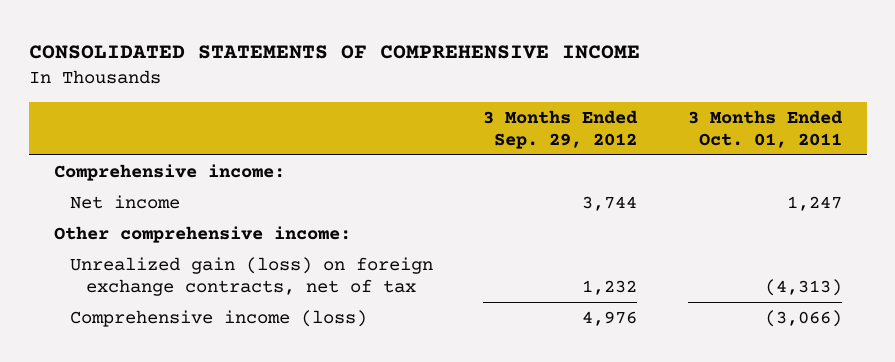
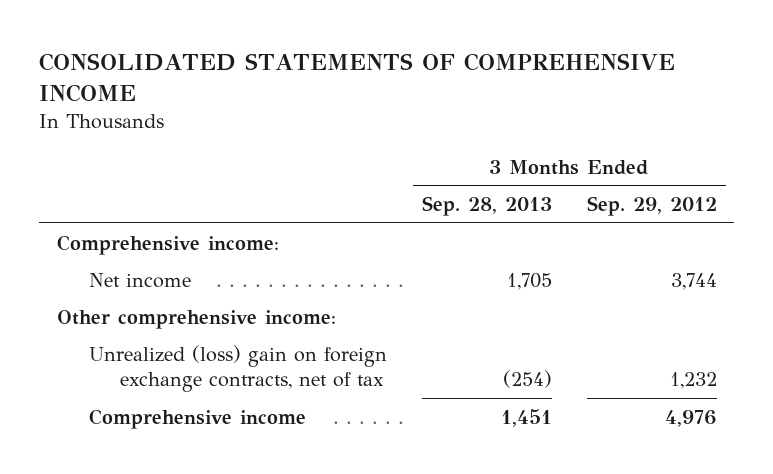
- | 3 Months Ended Sep. 29, 2012 | 3 Months Ended Oct. 01, 2011
+ | 3 Months Ended Sep. 28, 2013 | 3 Months Ended Sep. 29, 2012
- Unrealized gain (loss) on foreign exchange contracts, net of tax | 1,232 | (4,313)
- Comprehensive income (loss) | 4,976 | (3,066)
+ Unrealized (loss) gain on foreign exchange contracts, net of tax | (254) | 1,232
+ Comprehensive income | 1,451 | 4,976

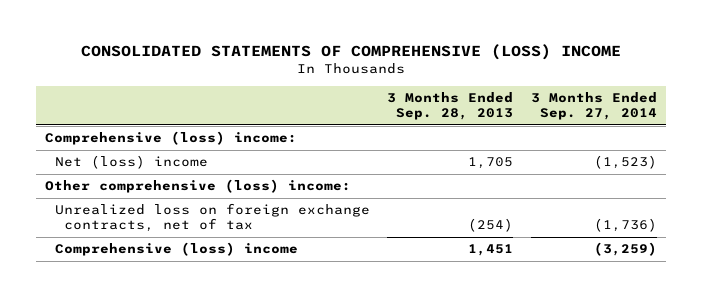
- CONSOLIDATED STATEMENTS OF COMPREHENSIVE INCOME
+ CONSOLIDATED STATEMENTS OF COMPREHENSIVE (LOSS) INCOME
- | 3 Months Ended Sep. 28, 2013 | 3 Months Ended Sep. 29, 2012
+ | 3 Months Ended Sep. 28, 2013 | 3 Months Ended Sep. 27, 2014
- Comprehensive income:
- Net income | 1,705 | 3,744
- Other comprehensive income:
- Unrealized (loss) gain on foreign exchange contracts, net of tax | (254) | 1,232
- Comprehensive income | 1,451 | 4,976
+ Comprehensive (loss) income:
+ Net (loss) income | 1,705 | (1,523)
+ Other comprehensive (loss) income:
+ Unrealized loss on foreign exchange contracts, net of tax | (254) | (1,736)
+ Comprehensive (loss) income | 1,451 | (3,259)

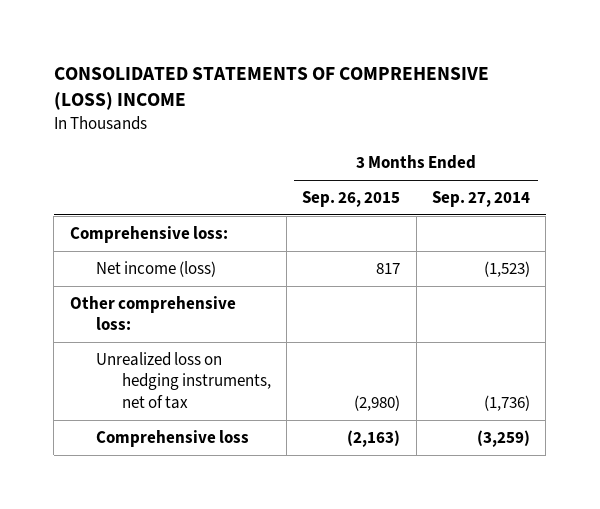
- | 3 Months Ended Sep. 28, 2013 | 3 Months Ended Sep. 27, 2014
+ | 3 Months Ended Sep. 26, 2015 | 3 Months Ended Sep. 27, 2014
- Comprehensive (loss) income:
- Net (loss) income | 1,705 | (1,523)
- Other comprehensive (loss) income:
- Unrealized loss on foreign exchange contracts, net of tax | (254) | (1,736)
- Comprehensive (loss) income | 1,451 | (3,259)
+ Comprehensive loss:
+ Net income (loss) | 817 | (1,523)
+ Other comprehensive loss:
+ Unrealized loss on hedging instruments, net of tax | (2,980) | (1,736)
+ Comprehensive loss | (2,163) | (3,259)

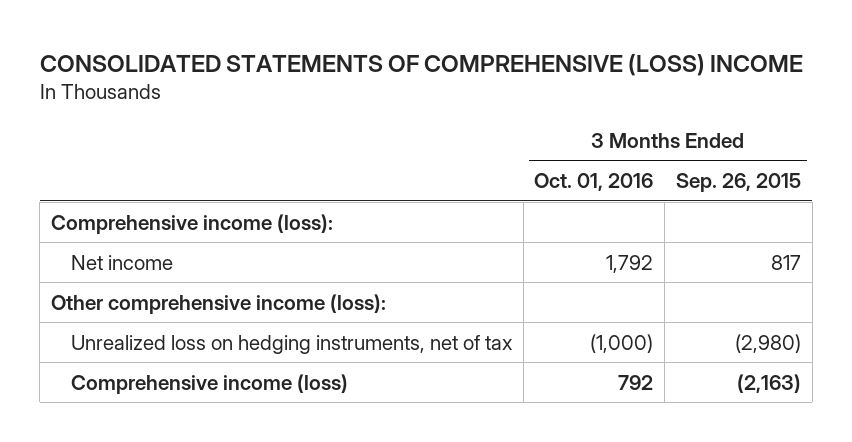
- | 3 Months Ended Sep. 26, 2015 | 3 Months Ended Sep. 27, 2014
+ | 3 Months Ended Oct. 01, 2016 | 3 Months Ended Sep. 26, 2015
- Comprehensive loss:
- Net income (loss) | 817 | (1,523)
- Other comprehensive loss:
+ Comprehensive income (loss):
+ Net income | 1,792 | 817
+ Other comprehensive income (loss):
- Comprehensive loss | (2,163) | (3,259)
+ Comprehensive income (loss) | 792 | (2,163)

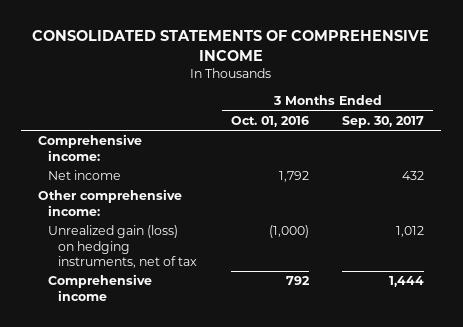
- CONSOLIDATED STATEMENTS OF COMPREHENSIVE (LOSS) INCOME
+ CONSOLIDATED STATEMENTS OF COMPREHENSIVE INCOME
- | 3 Months Ended Oct. 01, 2016 | 3 Months Ended Sep. 26, 2015
+ | 3 Months Ended Oct. 01, 2016 | 3 Months Ended Sep. 30, 2017
- Comprehensive income (loss):
+ Comprehensive income:
- Other comprehensive income (loss):
- Unrealized loss on hedging instruments, net of tax | (1,000) | (2,980)
- Comprehensive income (loss) | 792 | (2,163)
+ Other comprehensive income:
+ Unrealized gain (loss) on hedging instruments, net of tax | (1,000) | 1,012
+ Comprehensive income | 792 | 1,444

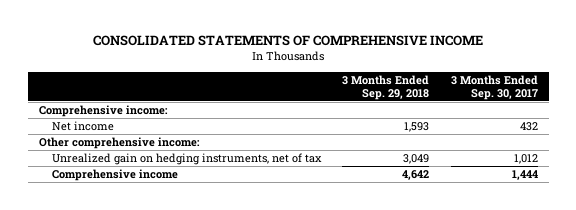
- | 3 Months Ended Oct. 01, 2016 | 3 Months Ended Sep. 30, 2017
+ | 3 Months Ended Sep. 29, 2018 | 3 Months Ended Sep. 30, 2017
- Unrealized gain (loss) on hedging instruments, net of tax | (1,000) | 1,012
+ Unrealized gain on hedging instruments, net of tax | 3,049 | 1,012

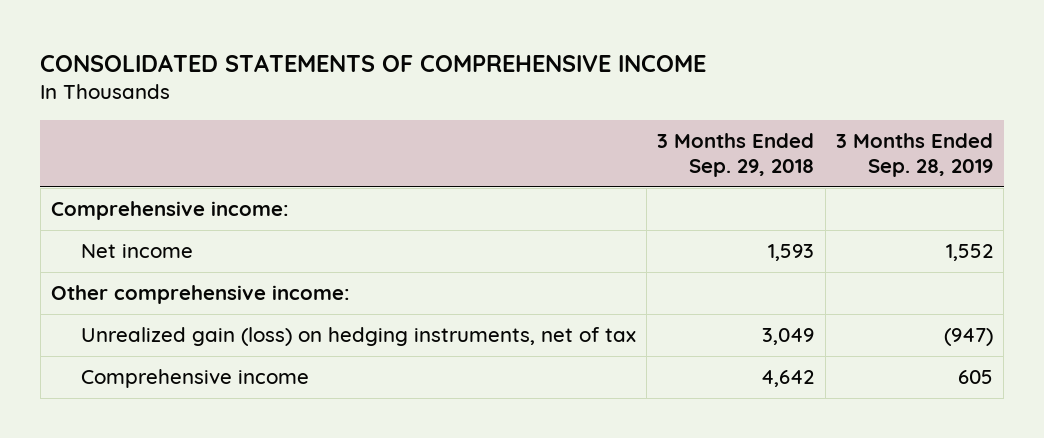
- | 3 Months Ended Sep. 29, 2018 | 3 Months Ended Sep. 30, 2017
+ | 3 Months Ended Sep. 29, 2018 | 3 Months Ended Sep. 28, 2019
- Unrealized gain on hedging instruments, net of tax | 3,049 | 1,012
+ Unrealized gain (loss) on hedging instruments, net of tax | 3,049 | (947)

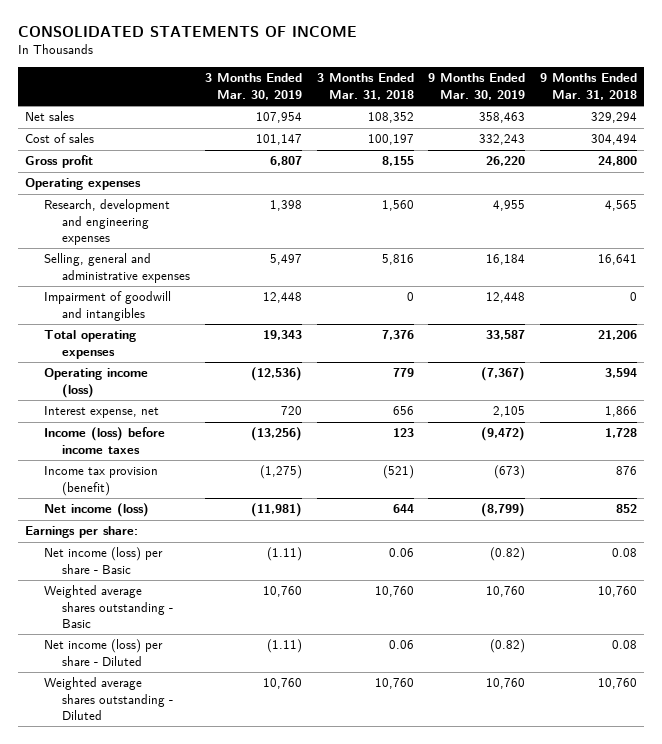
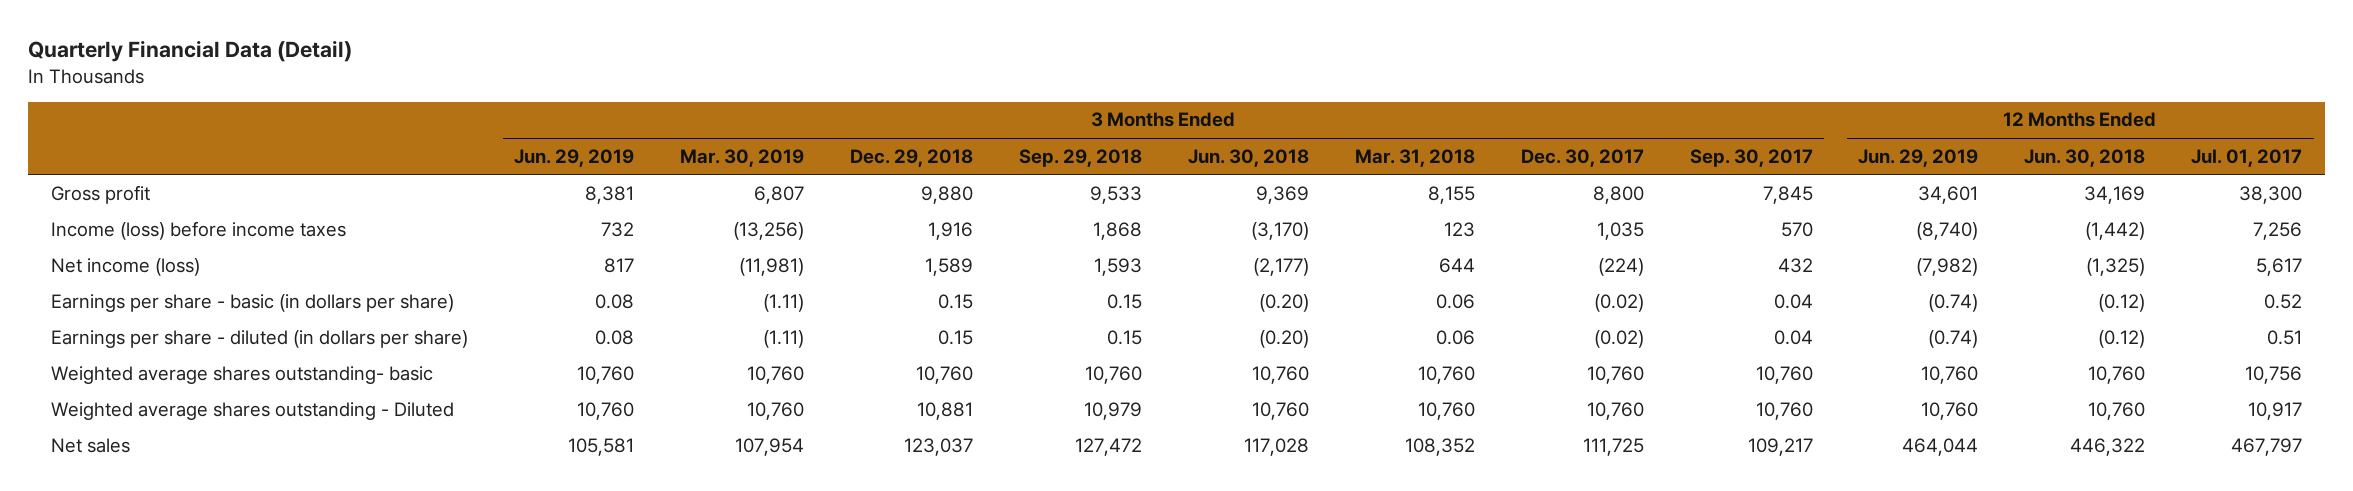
- CONSOLIDATED STATEMENTS OF INCOME
+ Quarterly Financial Data (Detail)
- | 3 Months Ended Mar. 30, 2019 | 3 Months Ended Mar. 31, 2018 | 9 Months Ended Mar. 30, 2019 | 9 Months Ended Mar. 31, 2018
+ | 3 Months Ended Jun. 29, 2019 | 3 Months Ended Mar. 30, 2019 | 3 Months Ended Dec. 29, 2018 | 3 Months Ended Sep. 29, 2018 | 3 Months Ended Jun. 30, 2018 | 3 Months Ended Mar. 31, 2018 | 3 Months Ended Dec. 30, 2017 | 3 Months Ended Sep. 30, 2017 | 12 Months Ended Jun. 29, 2019 | 12 Months Ended Jun. 30, 2018 | 12 Months Ended Jul. 01, 2017
- Cost of sales | 101,147 | 100,197 | 332,243 | 304,494
- Operating expenses
- Research, development and engineering expenses | 1,398 | 1,560 | 4,955 | 4,565
- Selling, general and administrative expenses | 5,497 | 5,816 | 16,184 | 16,641
- Impairment of goodwill and intangibles | 12,448 | 0 | 12,448 | 0
- Total operating expenses | 19,343 | 7,376 | 33,587 | 21,206
- Operating income (loss) | (12,536) | 779 | (7,367) | 3,594
- Interest expense, net | 720 | 656 | 2,105 | 1,866
- Income tax provision (benefit) | (1,275) | (521) | (673) | 876
- Earnings per share:
- Net income (loss) per share - Basic | (1.11) | 0.06 | (0.82) | 0.08
- Weighted average shares outstanding - Basic | 10,760 | 10,760 | 10,760 | 10,760
- Net income (loss) per share - Diluted | (1.11) | 0.06 | (0.82) | 0.08
+ Earnings per share - basic (in dollars per share) | 0.08 | (1.11) | 0.15 | 0.15 | (0.20) | 0.06 | (0.02) | 0.04 | (0.74) | (0.12) | 0.52
+ Earnings per share - diluted (in dollars per share) | 0.08 | (1.11) | 0.15 | 0.15 | (0.20) | 0.06 | (0.02) | 0.04 | (0.74) | (0.12) | 0.51
+ Weighted average shares outstanding- basic | 10,760 | 10,760 | 10,760 | 10,760 | 10,760 | 10,760 | 10,760 | 10,760 | 10,760 | 10,760 | 10,756
moved down: Net sales | 105,581 | 107,954 | 123,037 | 127,472 | 117,028 | 108,352 | 111,725 | 109,217 | 464,044 | 446,322 | 467,797

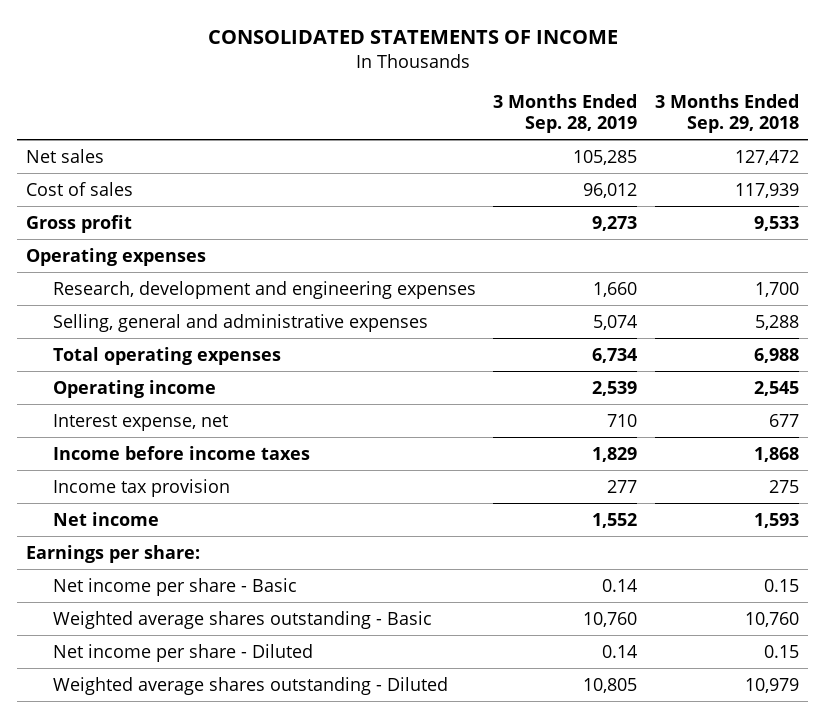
- Quarterly Financial Data (Detail)
+ CONSOLIDATED STATEMENTS OF INCOME
- | 3 Months Ended Jun. 29, 2019 | 3 Months Ended Mar. 30, 2019 | 3 Months Ended Dec. 29, 2018 | 3 Months Ended Sep. 29, 2018 | 3 Months Ended Jun. 30, 2018 | 3 Months Ended Mar. 31, 2018 | 3 Months Ended Dec. 30, 2017 | 3 Months Ended Sep. 30, 2017 | 12 Months Ended Jun. 29, 2019 | 12 Months Ended Jun. 30, 2018 | 12 Months Ended Jul. 01, 2017
+ | 3 Months Ended Sep. 28, 2019 | 3 Months Ended Sep. 29, 2018
moved up: Net sales | 105,285 | 127,472
+ Cost of sales | 96,012 | 117,939
- Income (loss) before income taxes | 732 | (13,256) | 1,916 | 1,868 | (3,170) | 123 | 1,035 | 570 | (8,740) | (1,442) | 7,256
- Net income (loss) | 817 | (11,981) | 1,589 | 1,593 | (2,177) | 644 | (224) | 432 | (7,982) | (1,325) | 5,617
- Earnings per share - basic (in dollars per share) | 0.08 | (1.11) | 0.15 | 0.15 | (0.20) | 0.06 | (0.02) | 0.04 | (0.74) | (0.12) | 0.52
- Earnings per share - diluted (in dollars per share) | 0.08 | (1.11) | 0.15 | 0.15 | (0.20) | 0.06 | (0.02) | 0.04 | (0.74) | (0.12) | 0.51
- Weighted average shares outstanding- basic | 10,760 | 10,760 | 10,760 | 10,760 | 10,760 | 10,760 | 10,760 | 10,760 | 10,760 | 10,760 | 10,756
+ Operating expenses
+ Research, development and engineering expenses | 1,660 | 1,700
+ Selling, general and administrative expenses | 5,074 | 5,288
+ Total operating expenses | 6,734 | 6,988
+ Operating income | 2,539 | 2,545
+ Interest expense, net | 710 | 677
+ Income before income taxes | 1,829 | 1,868
+ Income tax provision | 277 | 275
+ Net income | 1,552 | 1,593
+ Earnings per share:
+ Net income per share - Basic | 0.14 | 0.15
+ Weighted average shares outstanding - Basic | 10,760 | 10,760
+ Net income per share - Diluted | 0.14 | 0.15

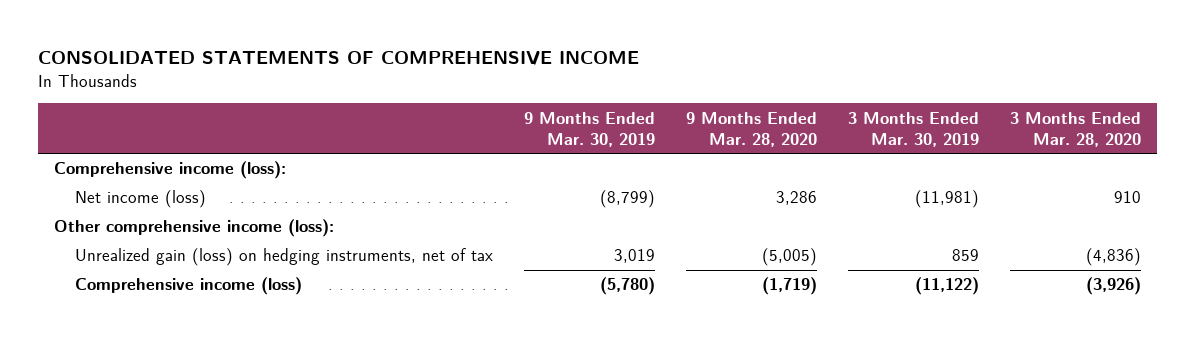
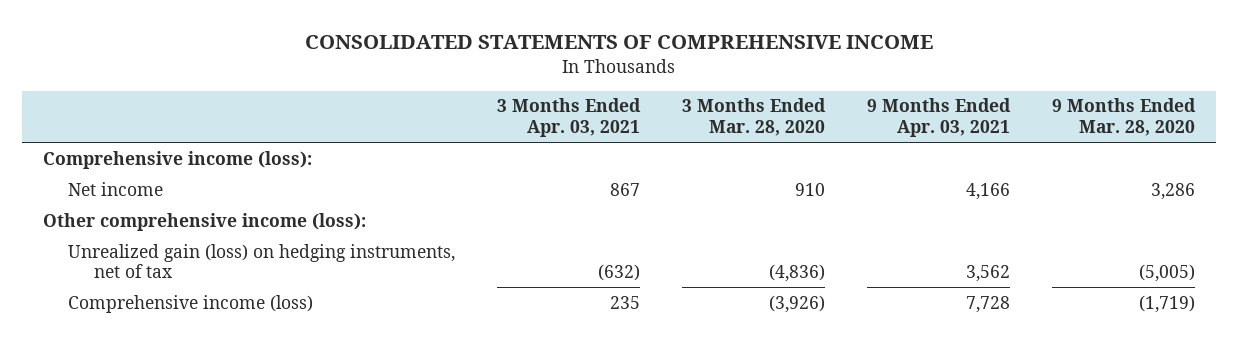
- | 9 Months Ended Mar. 30, 2019 | 9 Months Ended Mar. 28, 2020 | 3 Months Ended Mar. 30, 2019 | 3 Months Ended Mar. 28, 2020
+ | 3 Months Ended Apr. 03, 2021 | 3 Months Ended Mar. 28, 2020 | 9 Months Ended Apr. 03, 2021 | 9 Months Ended Mar. 28, 2020
- Net income (loss) | (8,799) | 3,286 | (11,981) | 910
+ Net income | 867 | 910 | 4,166 | 3,286

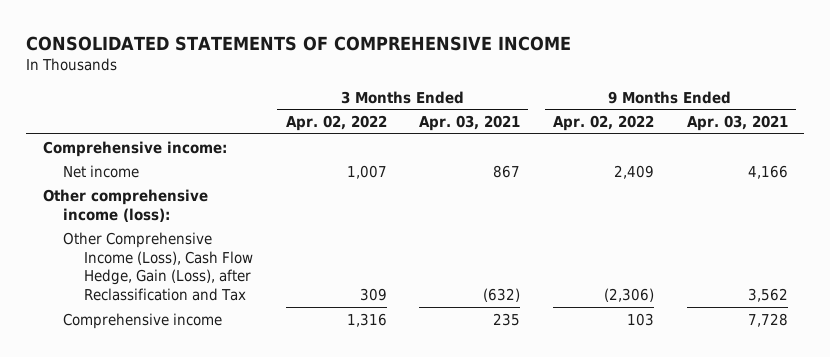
- | 3 Months Ended Apr. 03, 2021 | 3 Months Ended Mar. 28, 2020 | 9 Months Ended Apr. 03, 2021 | 9 Months Ended Mar. 28, 2020
+ | 3 Months Ended Apr. 02, 2022 | 3 Months Ended Apr. 03, 2021 | 9 Months Ended Apr. 02, 2022 | 9 Months Ended Apr. 03, 2021
- Comprehensive income (loss):
+ Comprehensive income:
- Unrealized gain (loss) on hedging instruments, net of tax | (632) | (4,836) | 3,562 | (5,005)
- Comprehensive income (loss) | 235 | (3,926) | 7,728 | (1,719)
+ Other Comprehensive Income (Loss), Cash Flow Hedge, Gain (Loss), after Reclassification and Tax | 309 | (632) | (2,306) | 3,562
+ Comprehensive income | 1,316 | 235 | 103 | 7,728

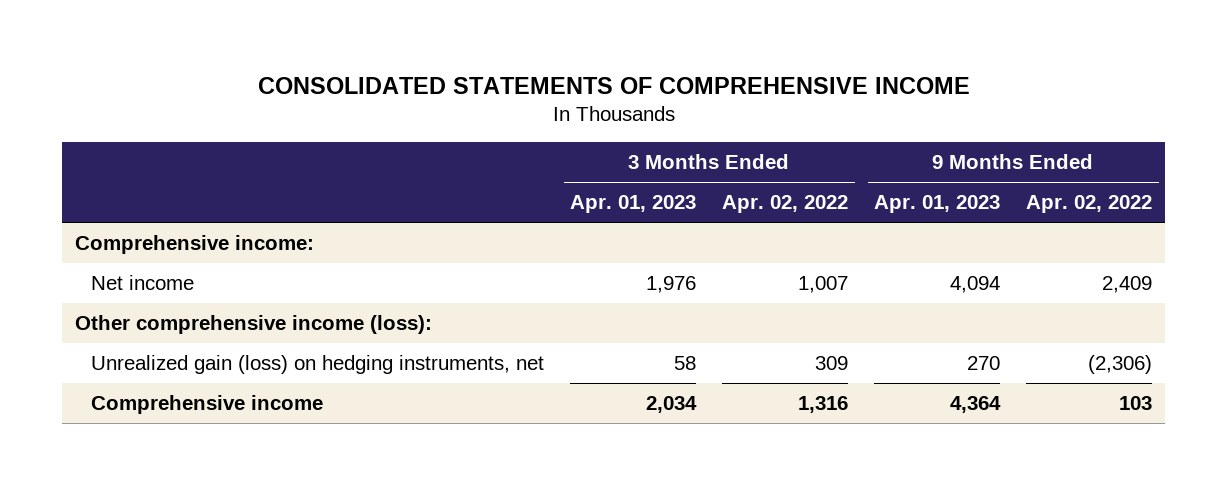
- | 3 Months Ended Apr. 02, 2022 | 3 Months Ended Apr. 03, 2021 | 9 Months Ended Apr. 02, 2022 | 9 Months Ended Apr. 03, 2021
+ | 3 Months Ended Apr. 01, 2023 | 3 Months Ended Apr. 02, 2022 | 9 Months Ended Apr. 01, 2023 | 9 Months Ended Apr. 02, 2022
- Other Comprehensive Income (Loss), Cash Flow Hedge, Gain (Loss), after Reclassification and Tax | 309 | (632) | (2,306) | 3,562
+ Unrealized gain (loss) on hedging instruments, net | 58 | 309 | 270 | (2,306)

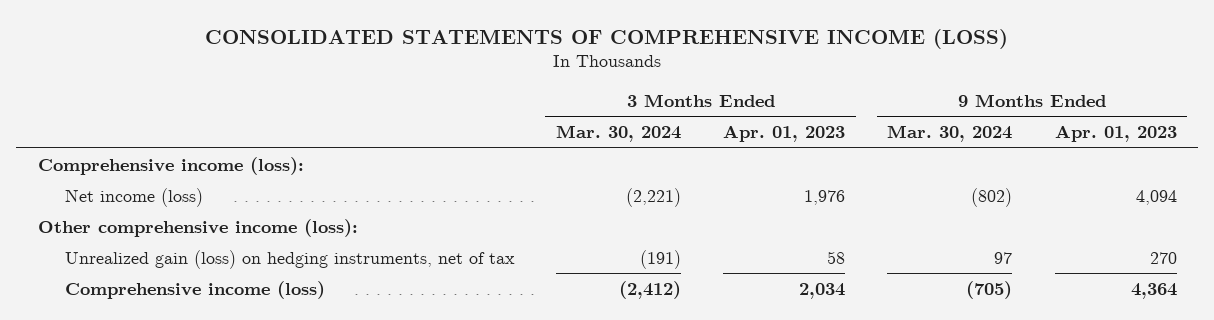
- CONSOLIDATED STATEMENTS OF COMPREHENSIVE INCOME
+ CONSOLIDATED STATEMENTS OF COMPREHENSIVE INCOME (LOSS)
- | 3 Months Ended Apr. 01, 2023 | 3 Months Ended Apr. 02, 2022 | 9 Months Ended Apr. 01, 2023 | 9 Months Ended Apr. 02, 2022
+ | 3 Months Ended Mar. 30, 2024 | 3 Months Ended Apr. 01, 2023 | 9 Months Ended Mar. 30, 2024 | 9 Months Ended Apr. 01, 2023
- Comprehensive income:
- Net income | 1,976 | 1,007 | 4,094 | 2,409
+ Comprehensive income (loss):
+ Net income (loss) | (2,221) | 1,976 | (802) | 4,094
- Unrealized gain (loss) on hedging instruments, net | 58 | 309 | 270 | (2,306)
- Comprehensive income | 2,034 | 1,316 | 4,364 | 103
+ Unrealized gain (loss) on hedging instruments, net of tax | (191) | 58 | 97 | 270
+ Comprehensive income (loss) | (2,412) | 2,034 | (705) | 4,364

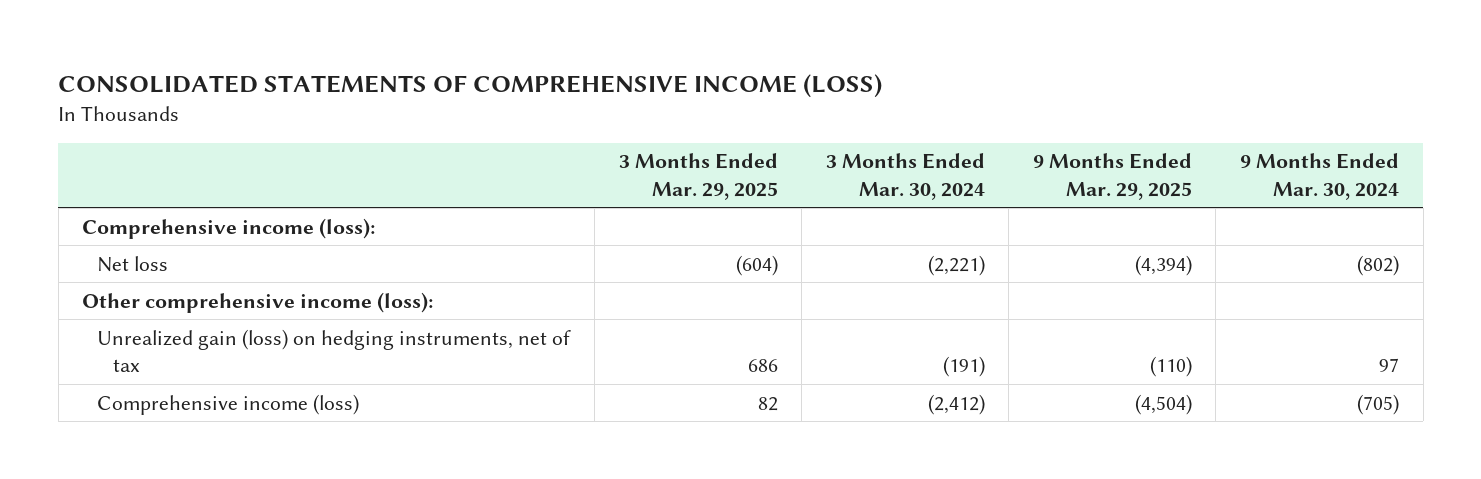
- | 3 Months Ended Mar. 30, 2024 | 3 Months Ended Apr. 01, 2023 | 9 Months Ended Mar. 30, 2024 | 9 Months Ended Apr. 01, 2023
+ | 3 Months Ended Mar. 29, 2025 | 3 Months Ended Mar. 30, 2024 | 9 Months Ended Mar. 29, 2025 | 9 Months Ended Mar. 30, 2024
- Net income (loss) | (2,221) | 1,976 | (802) | 4,094
+ Net loss | (604) | (2,221) | (4,394) | (802)

